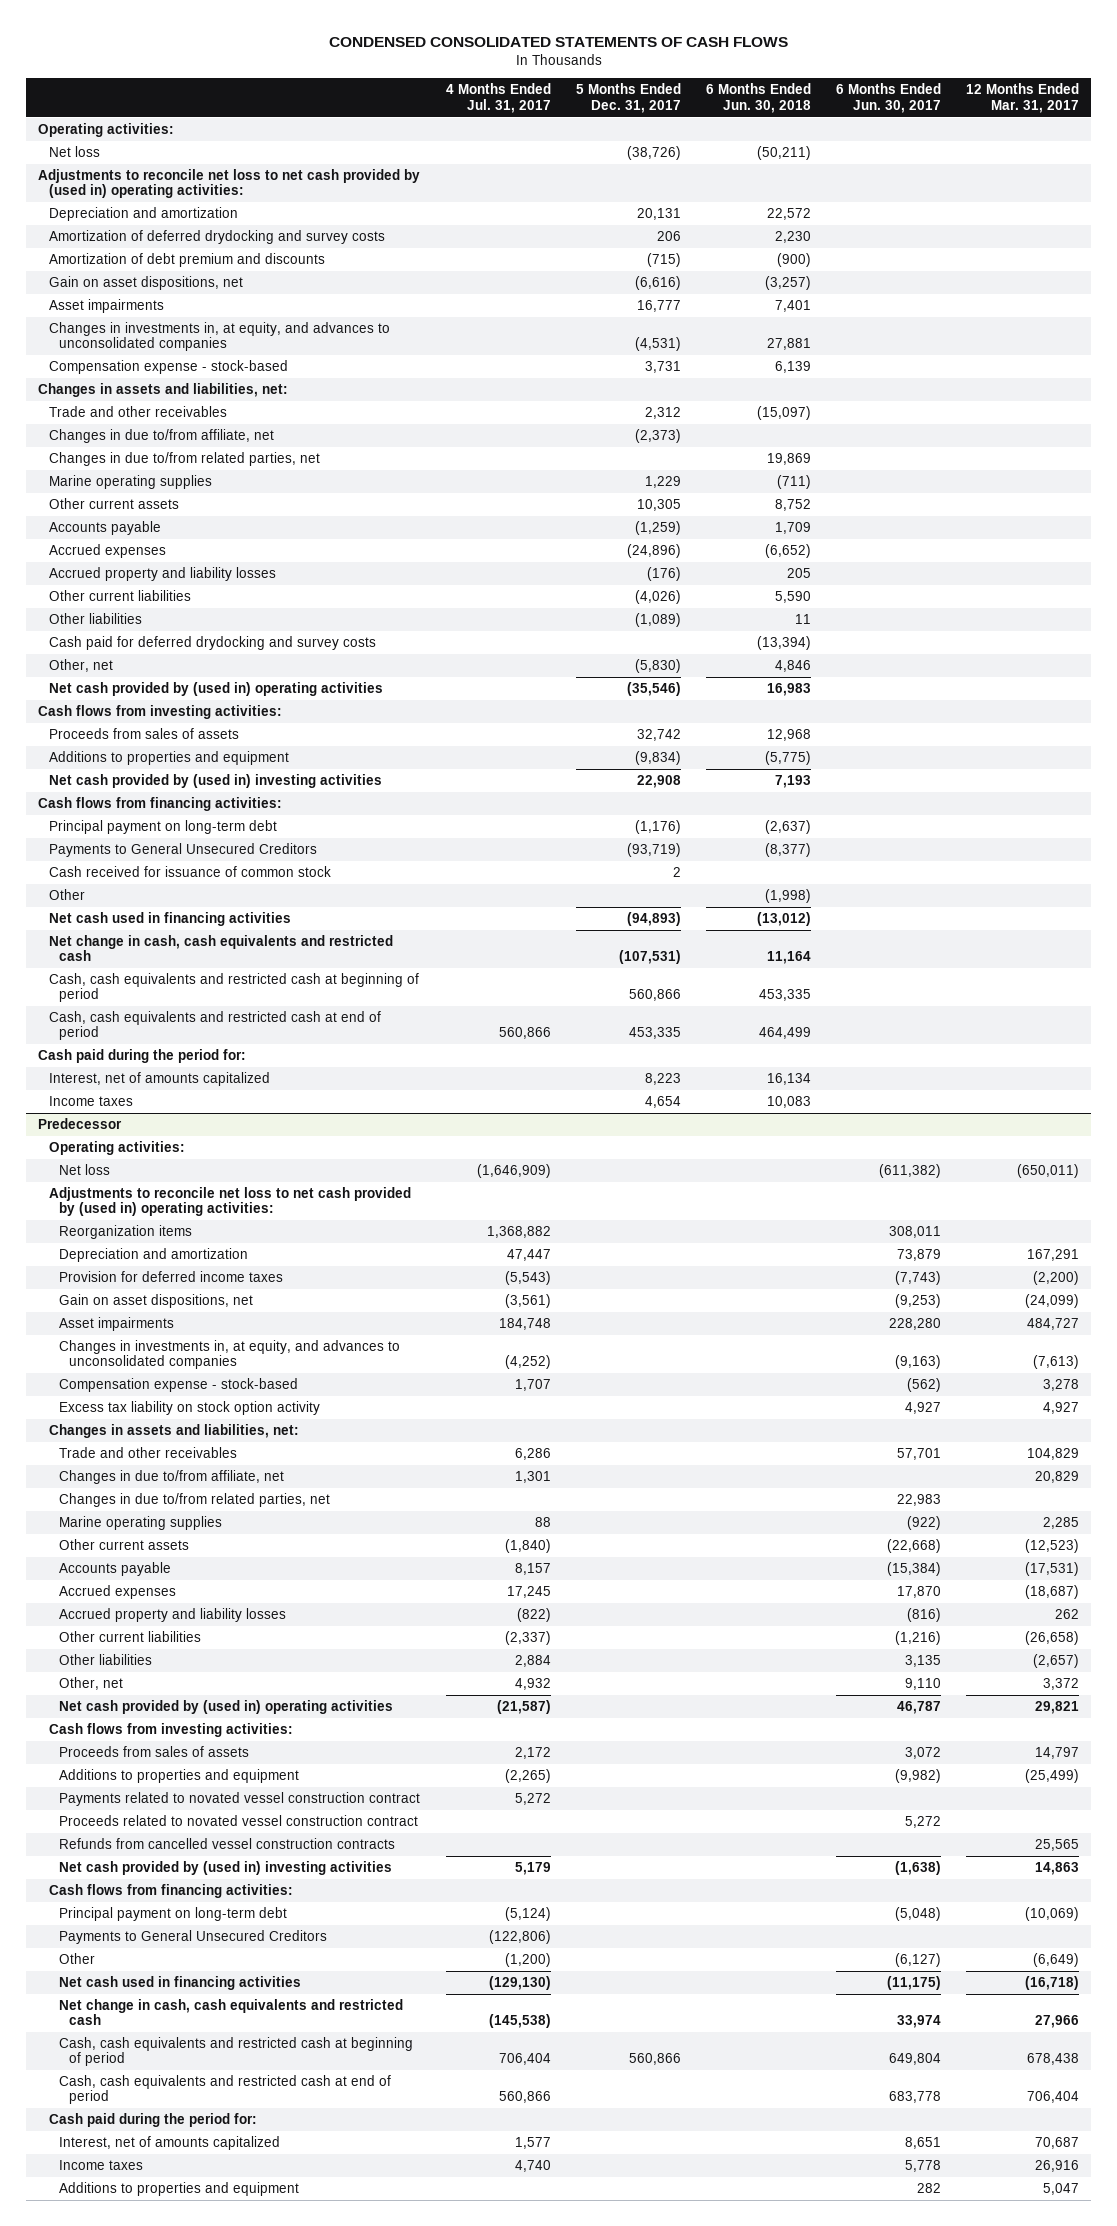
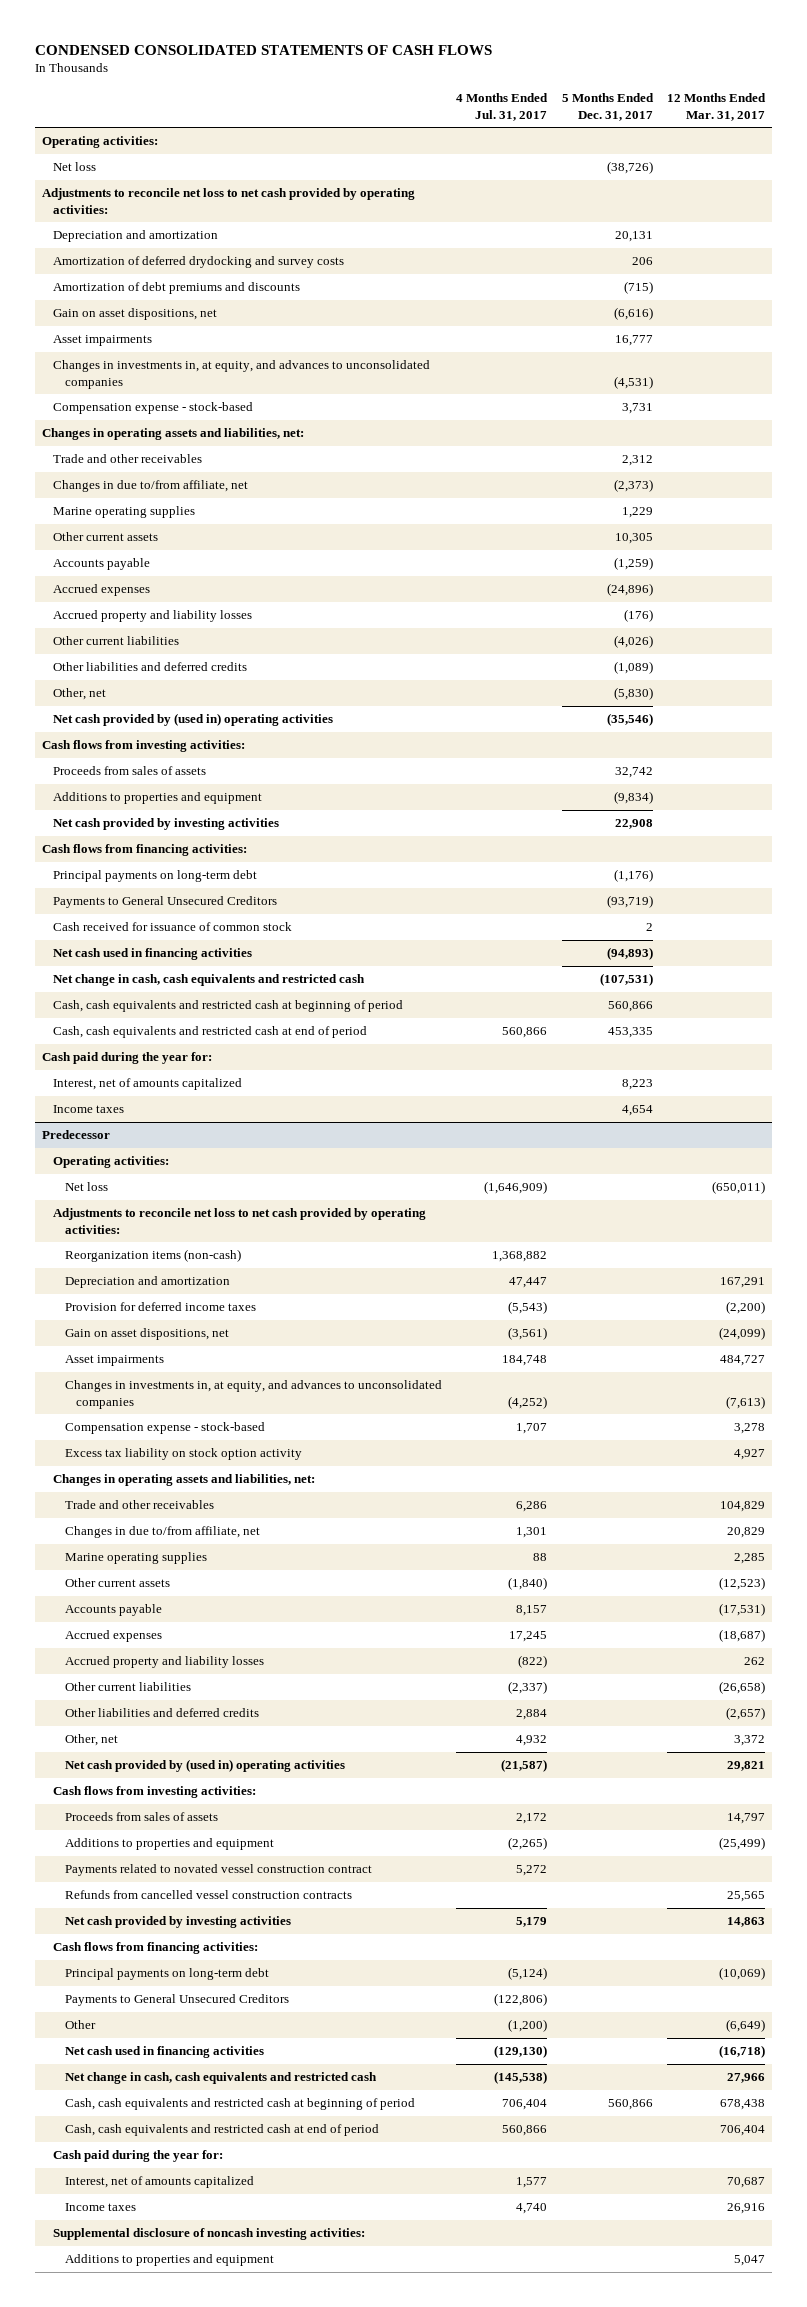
- | 4 Months Ended Jul. 31, 2017 | 5 Months Ended Dec. 31, 2017 | 6 Months Ended Jun. 30, 2018 | 6 Months Ended Jun. 30, 2017 | 12 Months Ended Mar. 31, 2017
+ | 4 Months Ended Jul. 31, 2017 | 5 Months Ended Dec. 31, 2017 | 12 Months Ended Mar. 31, 2017
- Adjustments to reconcile net loss to net cash provided by (used in) operating activities:
+ Adjustments to reconcile net loss to net cash provided by operating activities:
- Amortization of debt premium and discounts | | (715) | (900) | |
+ Amortization of debt premiums and discounts | | (715) |
- Changes in assets and liabilities, net:
+ Changes in operating assets and liabilities, net:
- Changes in due to/from related parties, net | | | 19,869 | |
- Other liabilities | | (1,089) | 11 | |
- Cash paid for deferred drydocking and survey costs | | | (13,394) | |
+ Other liabilities and deferred credits | | (1,089) |
- Net cash provided by (used in) investing activities | | 22,908 | 7,193 | |
+ Net cash provided by investing activities | | 22,908 |
- Principal payment on long-term debt | | (1,176) | (2,637) | |
+ Principal payments on long-term debt | | (1,176) |
- Other | | | (1,998) | |
- Cash paid during the period for:
+ Cash paid during the year for:
@ Predecessor
- Adjustments to reconcile net loss to net cash provided by (used in) operating activities:
- Reorganization items | 1,368,882 | | | 308,011 |
+ Adjustments to reconcile net loss to net cash provided by operating activities:
+ Reorganization items (non-cash) | 1,368,882 | |
- Changes in assets and liabilities, net:
+ Changes in operating assets and liabilities, net:
- Changes in due to/from related parties, net | | | | 22,983 |
- Other liabilities | 2,884 | | | 3,135 | (2,657)
+ Other liabilities and deferred credits | 2,884 | | (2,657)
- Proceeds related to novated vessel construction contract | | | | 5,272 |
- Net cash provided by (used in) investing activities | 5,179 | | | (1,638) | 14,863
+ Net cash provided by investing activities | 5,179 | | 14,863
- Principal payment on long-term debt | (5,124) | | | (5,048) | (10,069)
+ Principal payments on long-term debt | (5,124) | | (10,069)
- Cash paid during the period for:
+ Cash paid during the year for:
+ Supplemental disclosure of noncash investing activities:

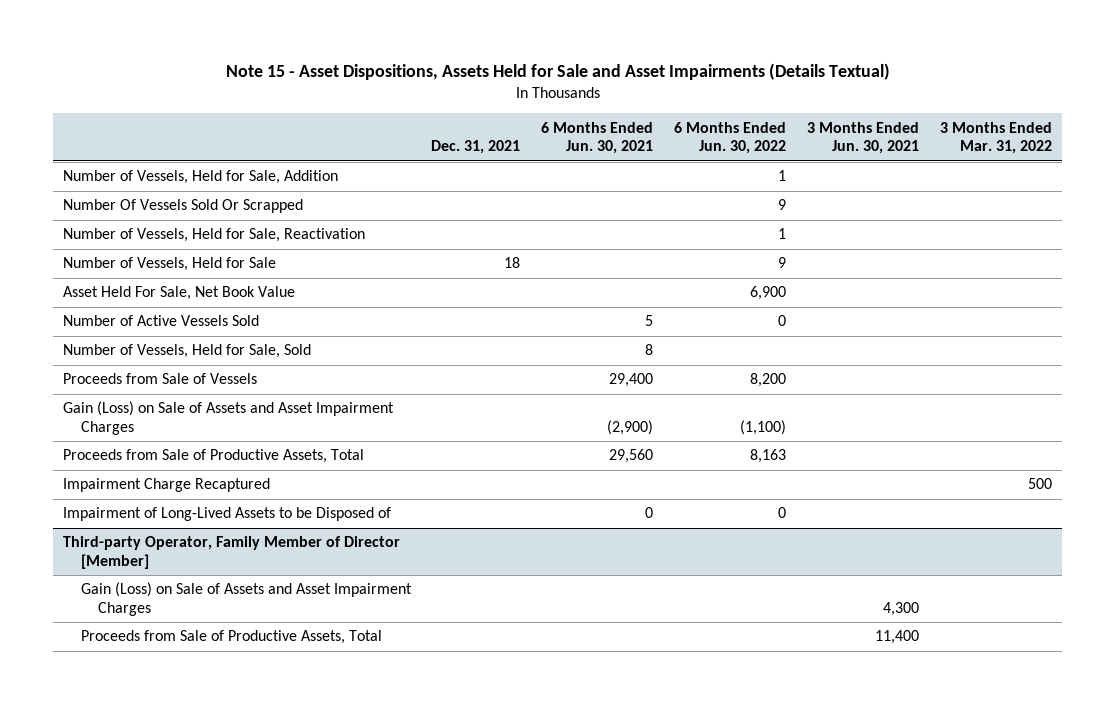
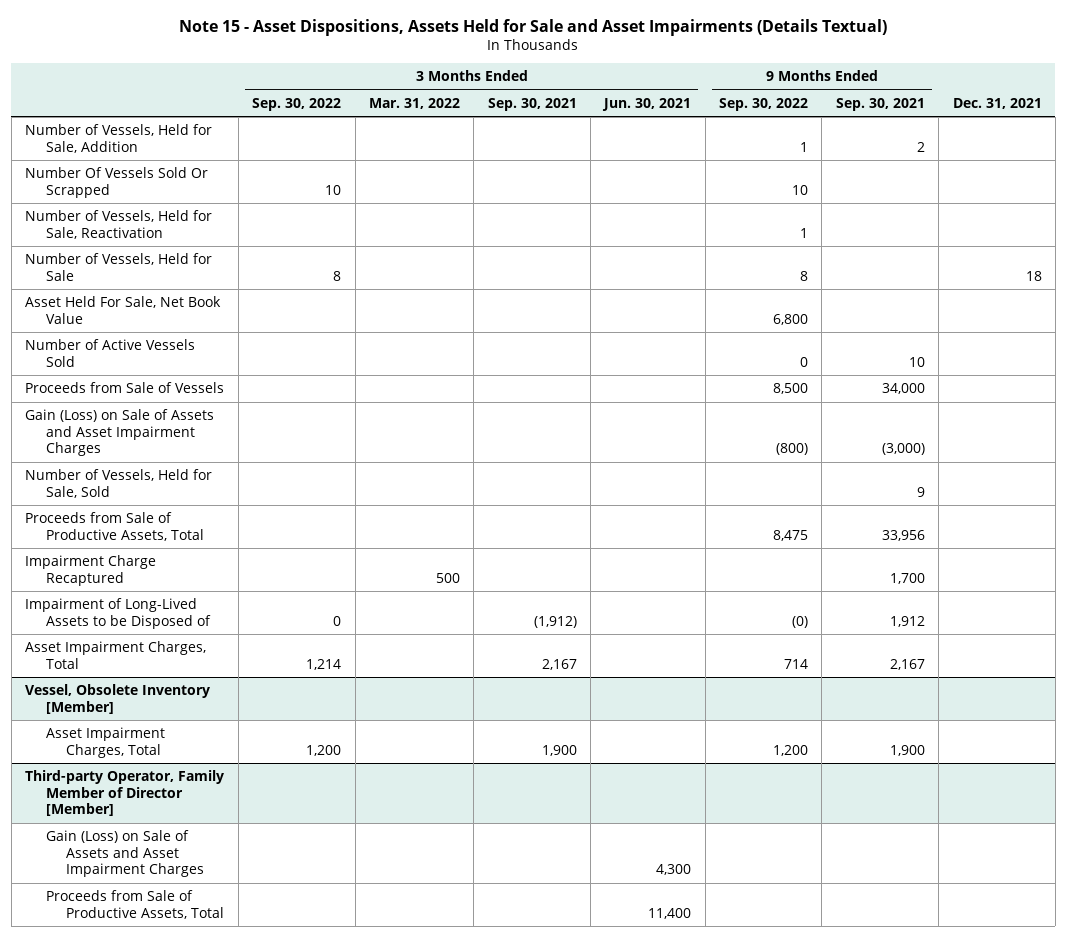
- | Dec. 31, 2021 | 6 Months Ended Jun. 30, 2021 | 6 Months Ended Jun. 30, 2022 | 3 Months Ended Jun. 30, 2021 | 3 Months Ended Mar. 31, 2022
+ | 3 Months Ended Sep. 30, 2022 | 3 Months Ended Mar. 31, 2022 | 3 Months Ended Sep. 30, 2021 | 3 Months Ended Jun. 30, 2021 | 9 Months Ended Sep. 30, 2022 | 9 Months Ended Sep. 30, 2021 | Dec. 31, 2021
moved down: Number of Vessels, Held for Sale, Sold | | | | | | 9 |
+ Asset Impairment Charges, Total | 1,214 | | 2,167 | | 714 | 2,167 |
+ Vessel, Obsolete Inventory [Member]
+ Asset Impairment Charges, Total | 1,200 | | 1,900 | | 1,200 | 1,900 |

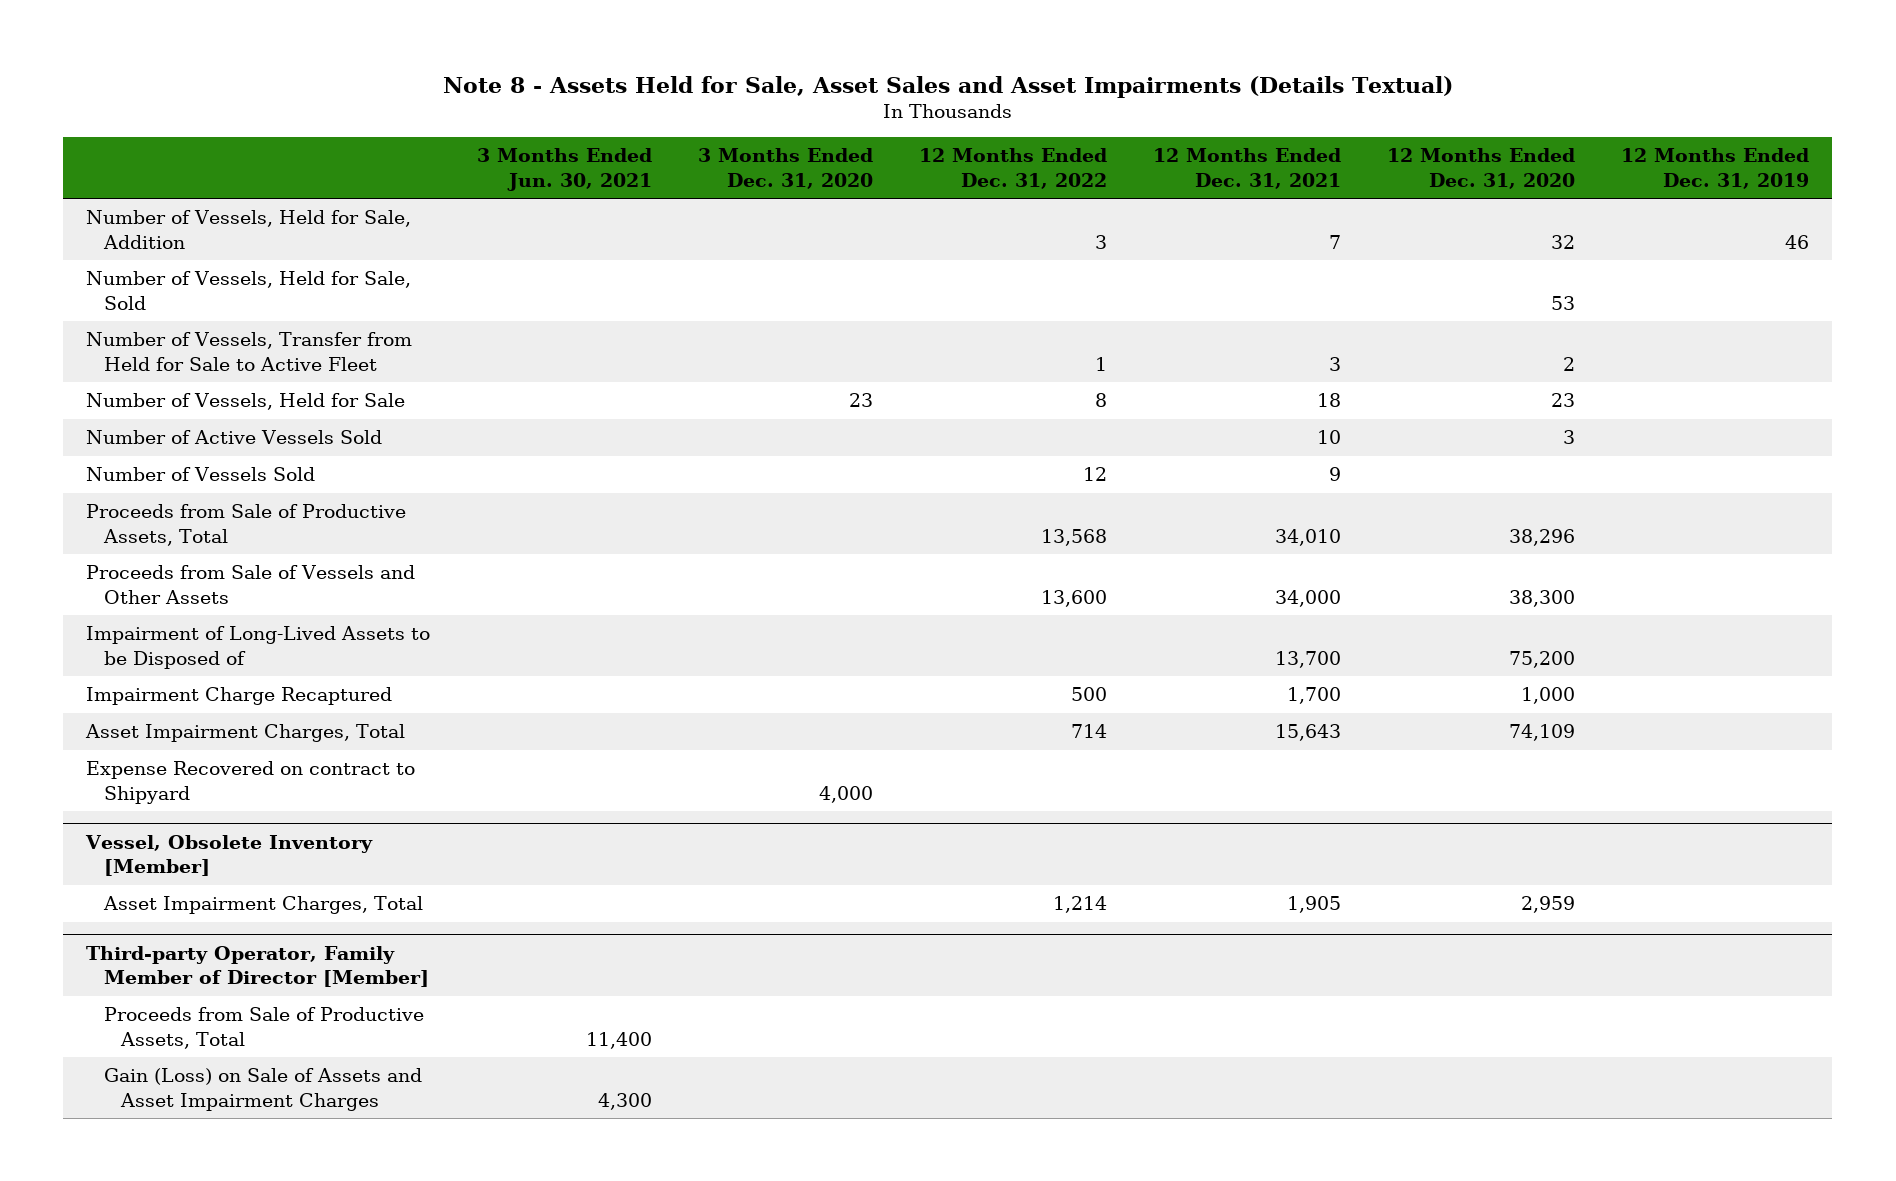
- Note 15 - Asset Dispositions, Assets Held for Sale and Asset Impairments (Details Textual)
+ Note 8 - Assets Held for Sale, Asset Sales and Asset Impairments (Details Textual)
- | 3 Months Ended Sep. 30, 2022 | 3 Months Ended Mar. 31, 2022 | 3 Months Ended Sep. 30, 2021 | 3 Months Ended Jun. 30, 2021 | 9 Months Ended Sep. 30, 2022 | 9 Months Ended Sep. 30, 2021 | Dec. 31, 2021
+ | 3 Months Ended Jun. 30, 2021 | 3 Months Ended Dec. 31, 2020 | 12 Months Ended Dec. 31, 2022 | 12 Months Ended Dec. 31, 2021 | 12 Months Ended Dec. 31, 2020 | 12 Months Ended Dec. 31, 2019
- Number Of Vessels Sold Or Scrapped | 10 | | | | 10 | |
- Number of Vessels, Held for Sale, Reactivation | | | | | 1 | |
moved up: Number of Vessels, Held for Sale, Sold | | | | | 53 |
+ Number of Vessels, Transfer from Held for Sale to Active Fleet | | | 1 | 3 | 2 |
- Asset Held For Sale, Net Book Value | | | | | 6,800 | |
- Proceeds from Sale of Vessels | | | | | 8,500 | 34,000 |
- Gain (Loss) on Sale of Assets and Asset Impairment Charges | | | | | (800) | (3,000) |
+ Number of Vessels Sold | | | 12 | 9 | |
+ Proceeds from Sale of Vessels and Other Assets | | | 13,600 | 34,000 | 38,300 |
moved down: Impairment Charge Recaptured | | | 500 | 1,700 | 1,000 |
+ Expense Recovered on contract to Shipyard | | 4,000 | | | |
@ Third-party Operator, Family Member of Director [Member]
moved down: Gain (Loss) on Sale of Assets and Asset Impairment Charges | 4,300 | | | | |

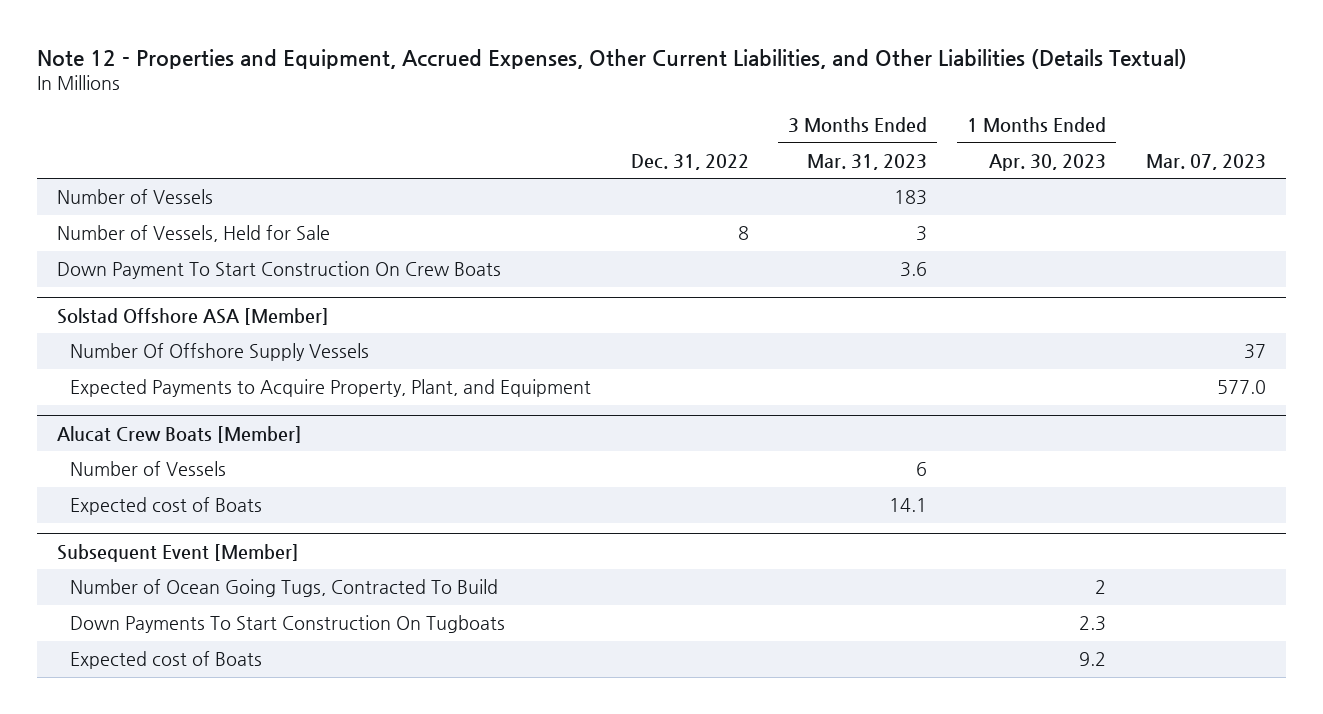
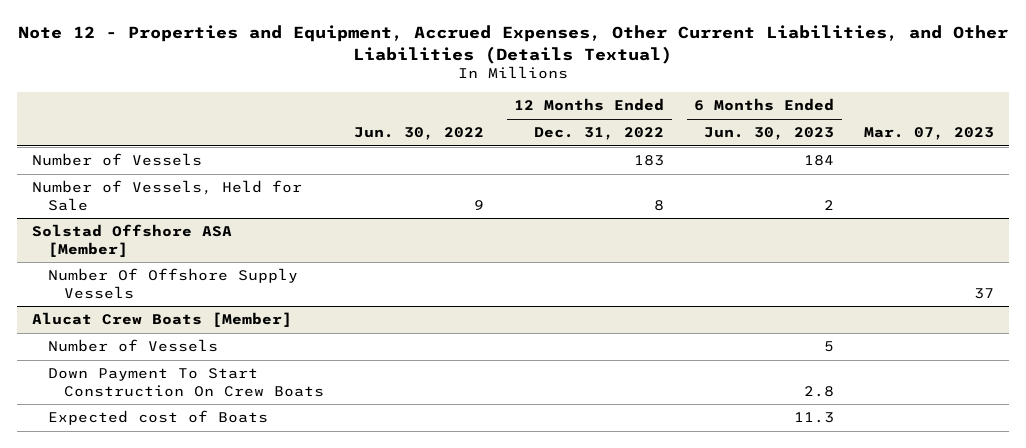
- | Dec. 31, 2022 | 3 Months Ended Mar. 31, 2023 | 1 Months Ended Apr. 30, 2023 | Mar. 07, 2023
+ | Jun. 30, 2022 | 12 Months Ended Dec. 31, 2022 | 6 Months Ended Jun. 30, 2023 | Mar. 07, 2023
- Down Payment To Start Construction On Crew Boats | | 3.6 | |
@ Solstad Offshore ASA [Member]
- Expected Payments to Acquire Property, Plant, and Equipment | | | | 577.0
@ Alucat Crew Boats [Member]
+ Down Payment To Start Construction On Crew Boats | | | 2.8 |
- Subsequent Event [Member]
- Number of Ocean Going Tugs, Contracted To Build | | | 2 |
- Down Payments To Start Construction On Tugboats | | | 2.3 |
- Expected cost of Boats | | | 9.2 |

